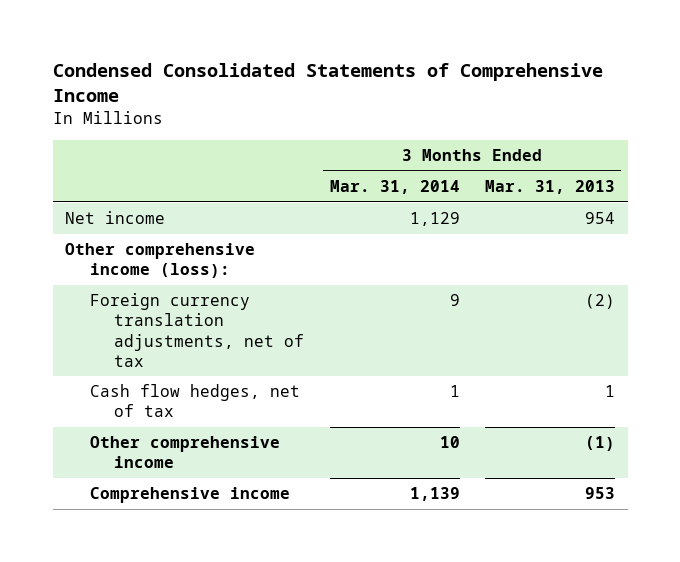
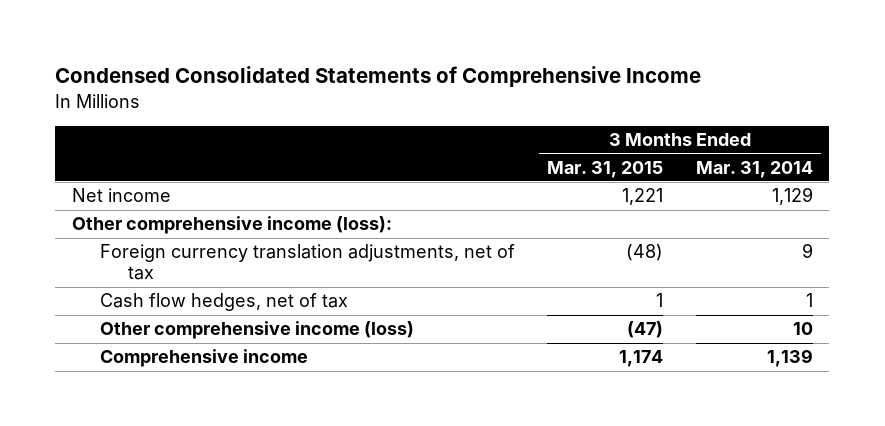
- | 3 Months Ended Mar. 31, 2014 | 3 Months Ended Mar. 31, 2013
+ | 3 Months Ended Mar. 31, 2015 | 3 Months Ended Mar. 31, 2014
- Other comprehensive income | 10 | (1)
+ Other comprehensive income (loss) | (47) | 10

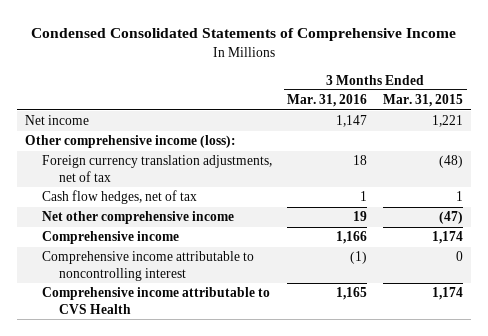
- | 3 Months Ended Mar. 31, 2015 | 3 Months Ended Mar. 31, 2014
+ | 3 Months Ended Mar. 31, 2016 | 3 Months Ended Mar. 31, 2015
- Other comprehensive income (loss) | (47) | 10
+ Net other comprehensive income | 19 | (47)
+ Comprehensive income attributable to noncontrolling interest | (1) | 0
+ Comprehensive income attributable to CVS Health | 1,165 | 1,174

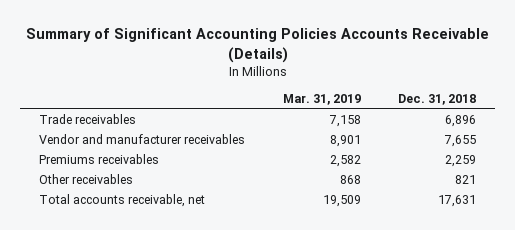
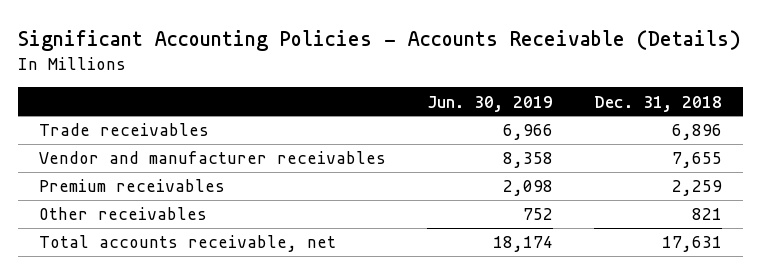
- Summary of Significant Accounting Policies Accounts Receivable (Details)
+ Significant Accounting Policies - Accounts Receivable (Details)
- | Mar. 31, 2019 | Dec. 31, 2018
+ | Jun. 30, 2019 | Dec. 31, 2018
- Premiums receivables | 2,582 | 2,259
+ Premium receivables | 2,098 | 2,259

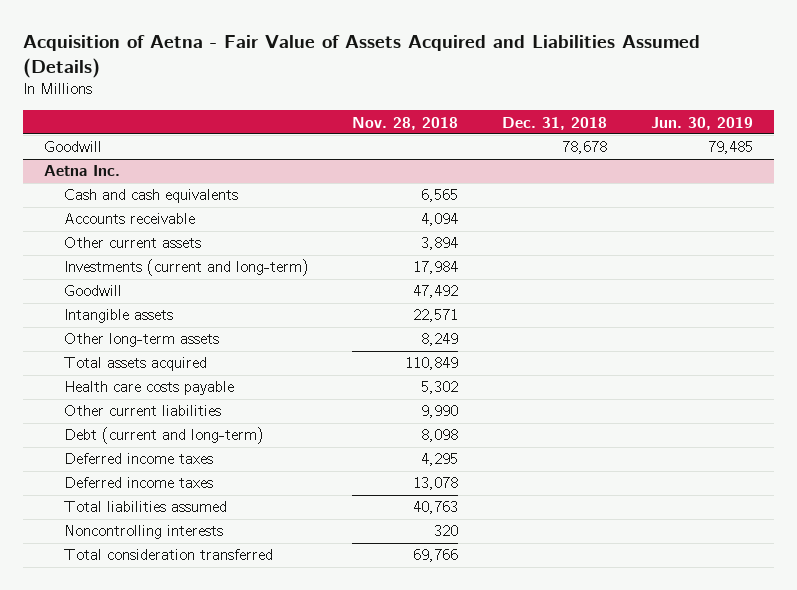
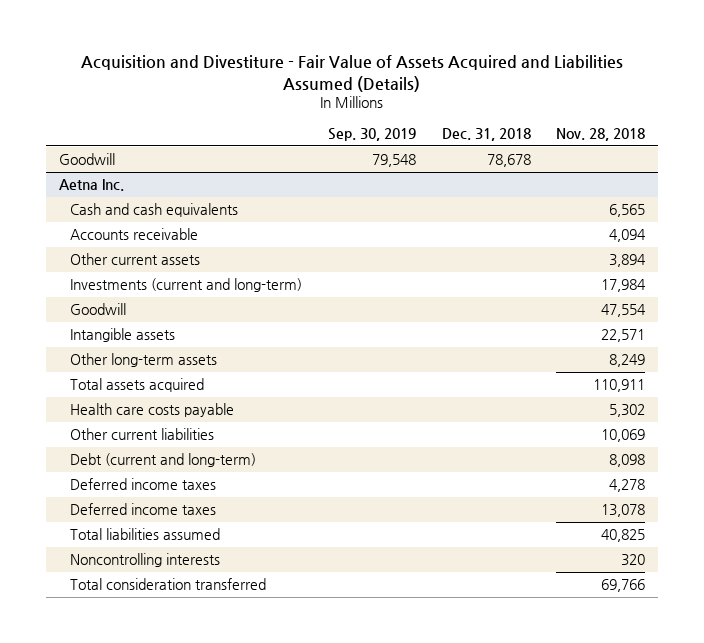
- Acquisition of Aetna - Fair Value of Assets Acquired and Liabilities Assumed (Details)
+ Acquisition and Divestiture - Fair Value of Assets Acquired and Liabilities Assumed (Details)
- | Nov. 28, 2018 | Dec. 31, 2018 | Jun. 30, 2019
+ | Sep. 30, 2019 | Dec. 31, 2018 | Nov. 28, 2018
@ Aetna Inc.
- Goodwill | 47,492 | |
+ Goodwill | | | 47,554
- Total assets acquired | 110,849 | |
+ Total assets acquired | | | 110,911
- Other current liabilities | 9,990 | |
+ Other current liabilities | | | 10,069
- Deferred income taxes | 4,295 | |
+ Deferred income taxes | | | 4,278
- Total liabilities assumed | 40,763 | |
+ Total liabilities assumed | | | 40,825

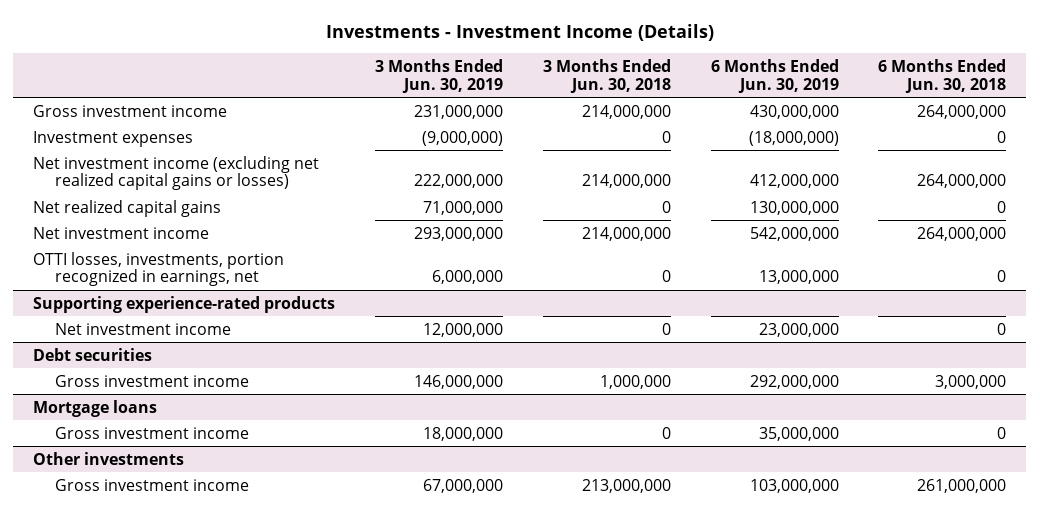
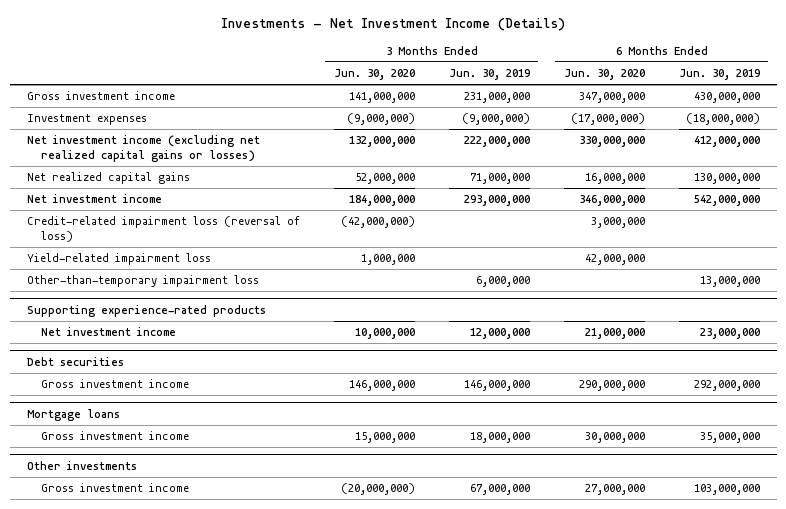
- Investments - Investment Income (Details)
+ Investments - Net Investment Income (Details)
- | 3 Months Ended Jun. 30, 2019 | 3 Months Ended Jun. 30, 2018 | 6 Months Ended Jun. 30, 2019 | 6 Months Ended Jun. 30, 2018
+ | 3 Months Ended Jun. 30, 2020 | 3 Months Ended Jun. 30, 2019 | 6 Months Ended Jun. 30, 2020 | 6 Months Ended Jun. 30, 2019
- OTTI losses, investments, portion recognized in earnings, net | 6,000,000 | 0 | 13,000,000 | 0
+ Credit-related impairment loss (reversal of loss) | (42,000,000) | | 3,000,000 |
+ Yield-related impairment loss | 1,000,000 | | 42,000,000 |
+ Other-than-temporary impairment loss | | 6,000,000 | | 13,000,000

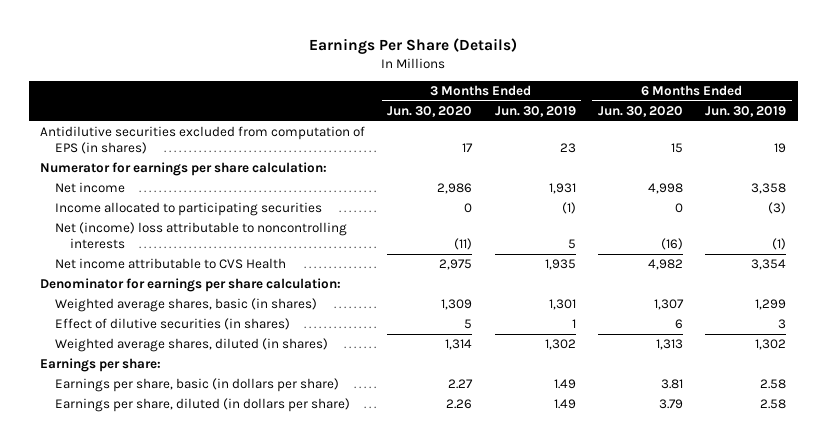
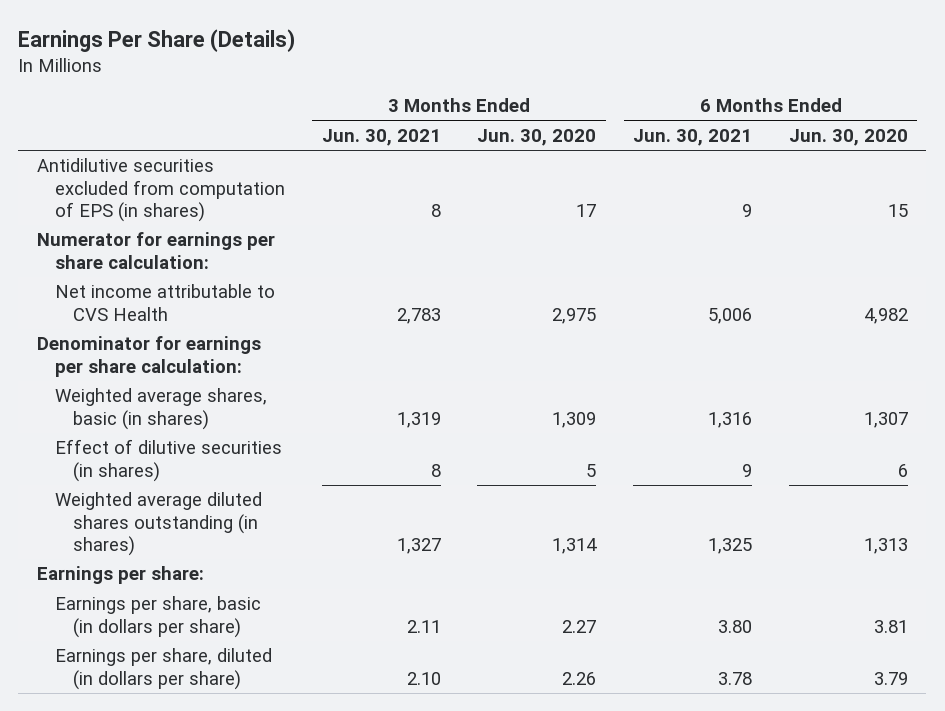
- | 3 Months Ended Jun. 30, 2020 | 3 Months Ended Jun. 30, 2019 | 6 Months Ended Jun. 30, 2020 | 6 Months Ended Jun. 30, 2019
+ | 3 Months Ended Jun. 30, 2021 | 3 Months Ended Jun. 30, 2020 | 6 Months Ended Jun. 30, 2021 | 6 Months Ended Jun. 30, 2020
- Net income | 2,986 | 1,931 | 4,998 | 3,358
- Income allocated to participating securities | 0 | (1) | 0 | (3)
- Net (income) loss attributable to noncontrolling interests | (11) | 5 | (16) | (1)
- Weighted average shares, diluted (in shares) | 1,314 | 1,302 | 1,313 | 1,302
+ Weighted average diluted shares outstanding (in shares) | 1,327 | 1,314 | 1,325 | 1,313

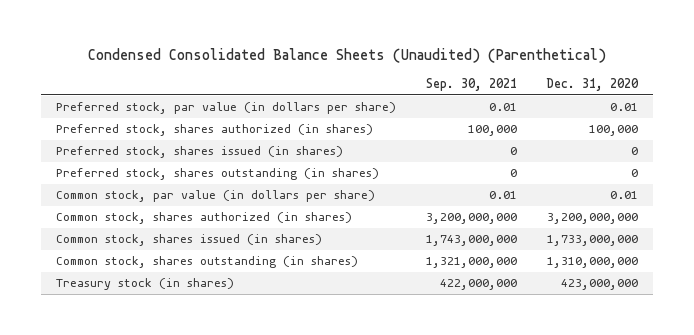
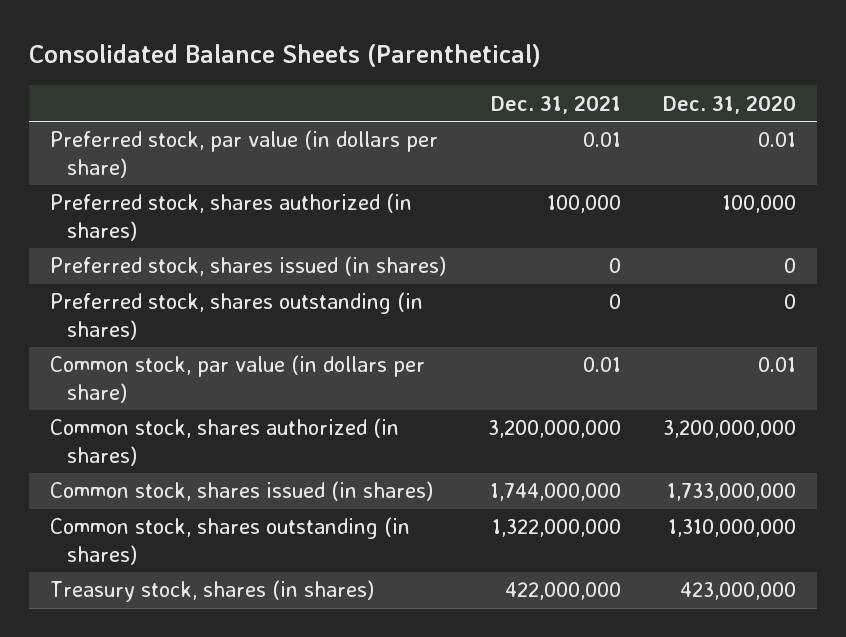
- Condensed Consolidated Balance Sheets (Unaudited) (Parenthetical)
+ Consolidated Balance Sheets (Parenthetical)
- | Sep. 30, 2021 | Dec. 31, 2020
+ | Dec. 31, 2021 | Dec. 31, 2020
- Treasury stock (in shares) | 422,000,000 | 423,000,000
+ Treasury stock, shares (in shares) | 422,000,000 | 423,000,000

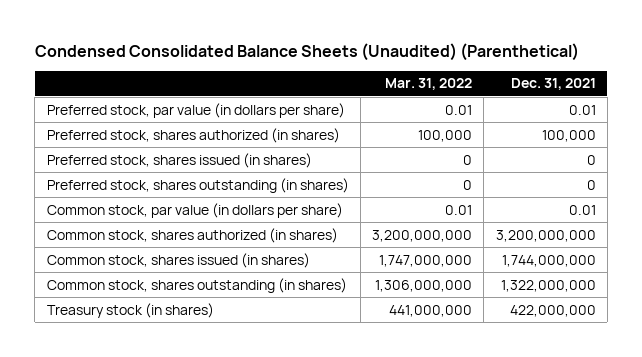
- Consolidated Balance Sheets (Parenthetical)
+ Condensed Consolidated Balance Sheets (Unaudited) (Parenthetical)
- | Dec. 31, 2021 | Dec. 31, 2020
+ | Mar. 31, 2022 | Dec. 31, 2021
- Treasury stock, shares (in shares) | 422,000,000 | 423,000,000
+ Treasury stock (in shares) | 441,000,000 | 422,000,000

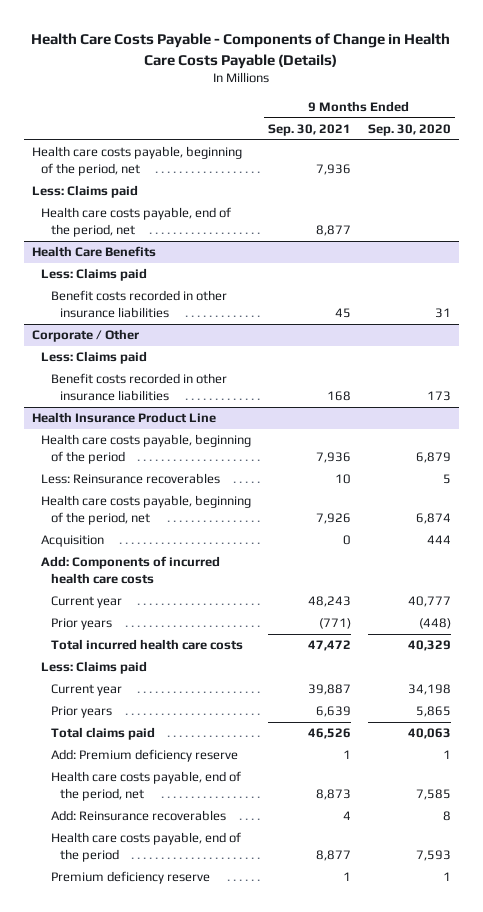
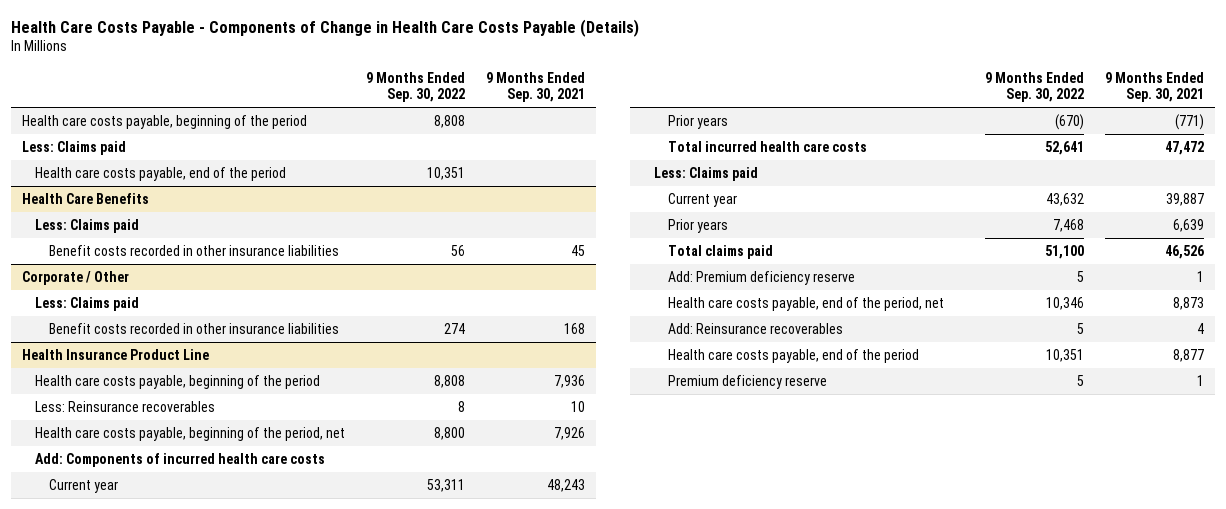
- | 9 Months Ended Sep. 30, 2021 | 9 Months Ended Sep. 30, 2020
+ | 9 Months Ended Sep. 30, 2022 | 9 Months Ended Sep. 30, 2021
- Health care costs payable, beginning of the period, net | 7,936 |
+ Health care costs payable, beginning of the period | 8,808 |
- Health care costs payable, end of the period, net | 8,877 |
+ Health care costs payable, end of the period | 10,351 |
@ Health Insurance Product Line
- Acquisition | 0 | 444

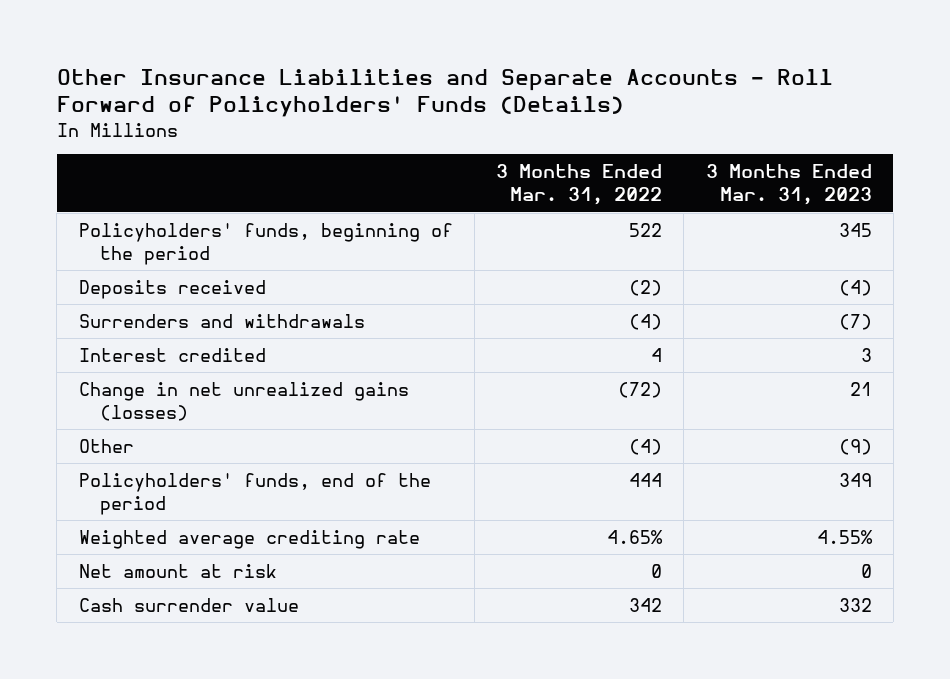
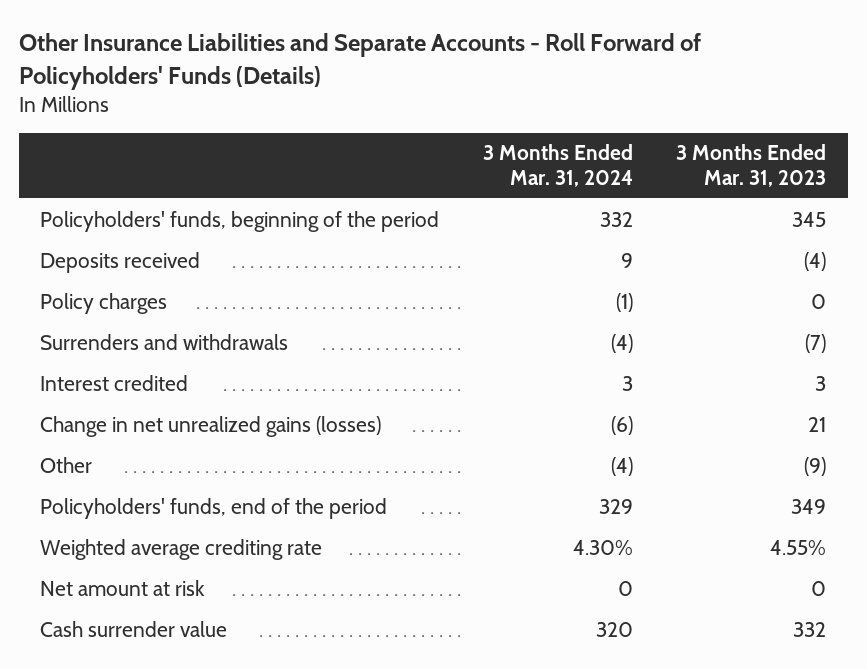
- | 3 Months Ended Mar. 31, 2022 | 3 Months Ended Mar. 31, 2023
+ | 3 Months Ended Mar. 31, 2024 | 3 Months Ended Mar. 31, 2023
+ Policy charges | (1) | 0

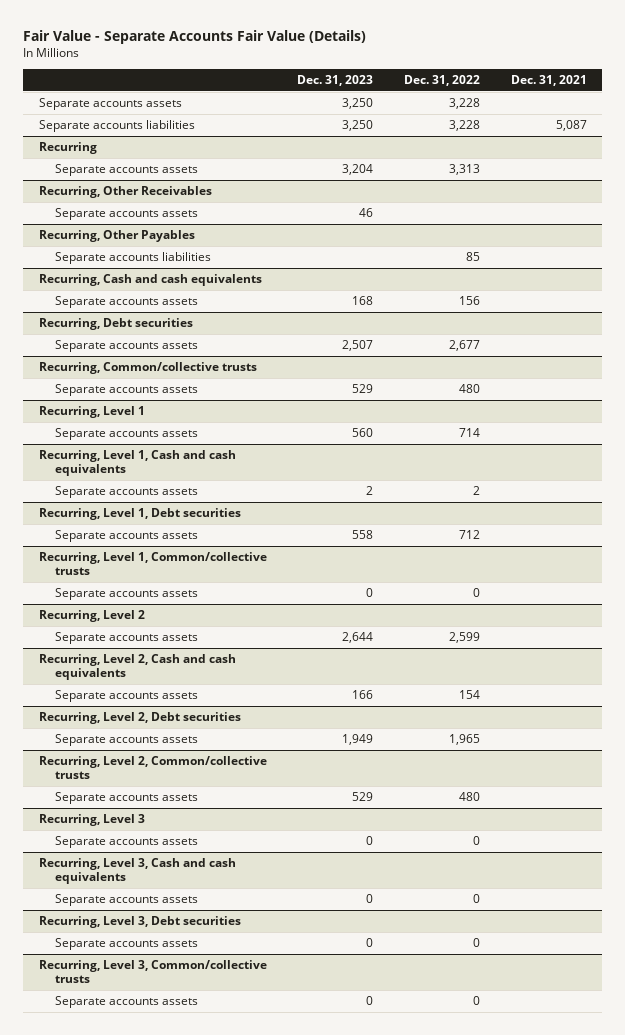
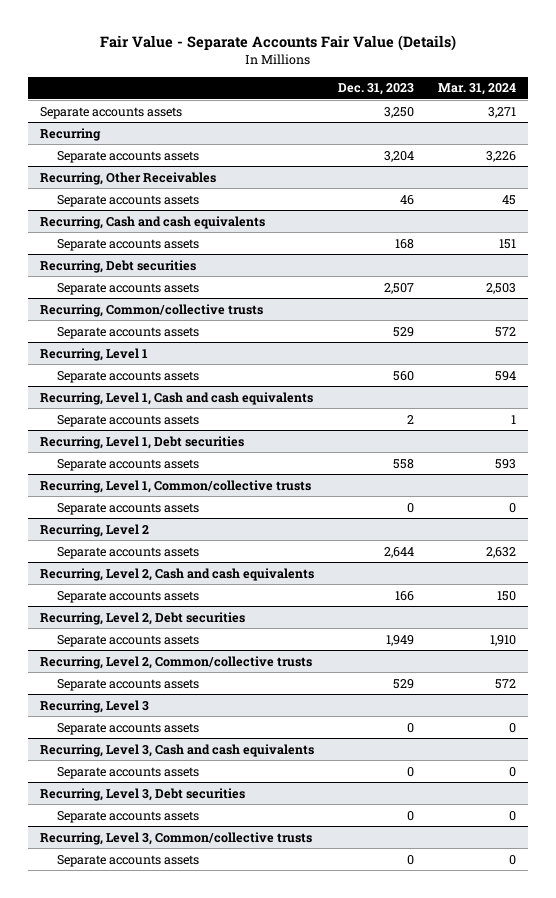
- | Dec. 31, 2023 | Dec. 31, 2022 | Dec. 31, 2021
+ | Dec. 31, 2023 | Mar. 31, 2024
- Separate accounts liabilities | 3,250 | 3,228 | 5,087
- Recurring, Other Payables
- Separate accounts liabilities | | 85 |

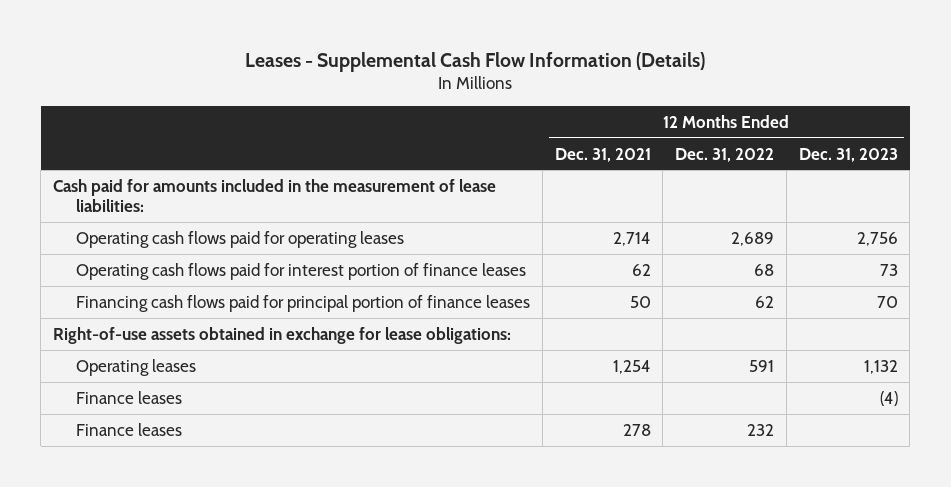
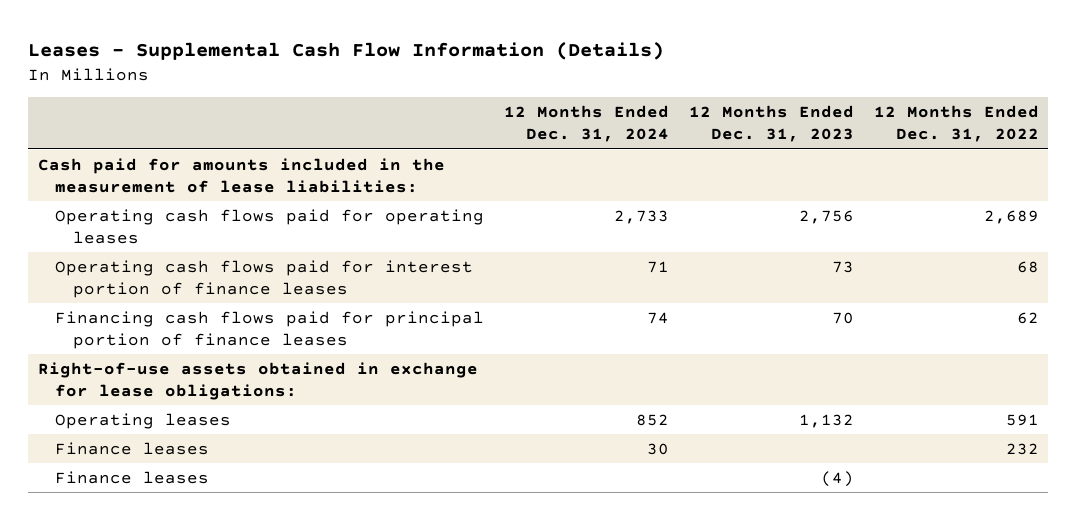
- | 12 Months Ended Dec. 31, 2021 | 12 Months Ended Dec. 31, 2022 | 12 Months Ended Dec. 31, 2023
+ | 12 Months Ended Dec. 31, 2024 | 12 Months Ended Dec. 31, 2023 | 12 Months Ended Dec. 31, 2022
moved down: Finance leases | | (4) |

